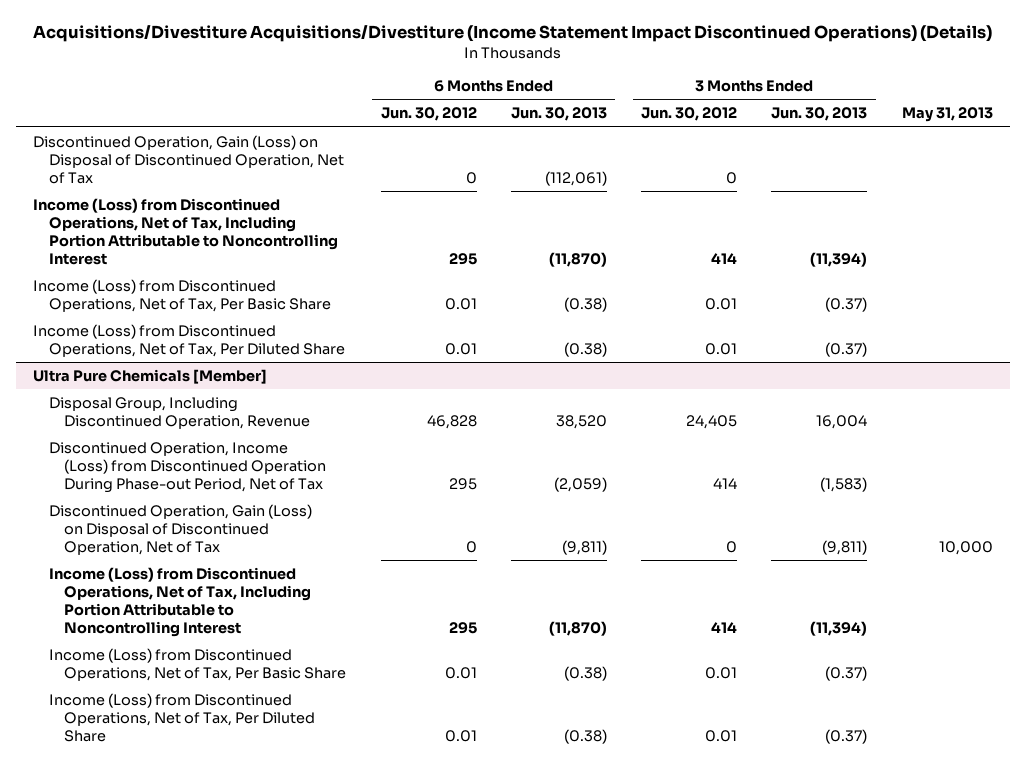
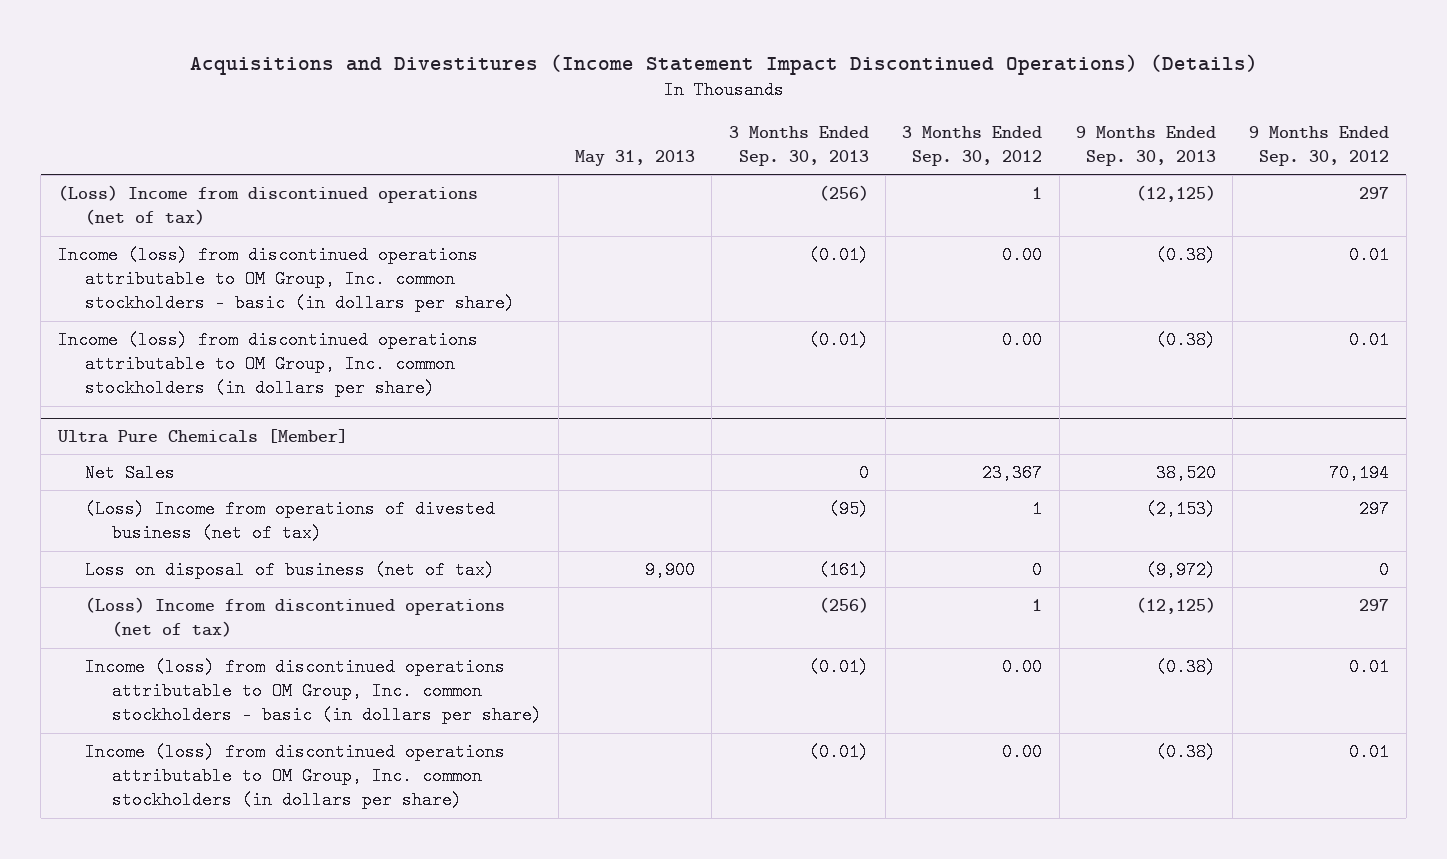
- Acquisitions/Divestiture Acquisitions/Divestiture (Income Statement Impact Discontinued Operations) (Details)
+ Acquisitions and Divestitures (Income Statement Impact Discontinued Operations) (Details)
- | 6 Months Ended Jun. 30, 2012 | 6 Months Ended Jun. 30, 2013 | 3 Months Ended Jun. 30, 2012 | 3 Months Ended Jun. 30, 2013 | May 31, 2013
+ | May 31, 2013 | 3 Months Ended Sep. 30, 2013 | 3 Months Ended Sep. 30, 2012 | 9 Months Ended Sep. 30, 2013 | 9 Months Ended Sep. 30, 2012
- Discontinued Operation, Gain (Loss) on Disposal of Discontinued Operation, Net of Tax | 0 | (112,061) | 0 | |
- Income (Loss) from Discontinued Operations, Net of Tax, Including Portion Attributable to Noncontrolling Interest | 295 | (11,870) | 414 | (11,394) |
- Income (Loss) from Discontinued Operations, Net of Tax, Per Basic Share | 0.01 | (0.38) | 0.01 | (0.37) |
- Income (Loss) from Discontinued Operations, Net of Tax, Per Diluted Share | 0.01 | (0.38) | 0.01 | (0.37) |
+ (Loss) Income from discontinued operations (net of tax) | | (256) | 1 | (12,125) | 297
+ Income (loss) from discontinued operations attributable to OM Group, Inc. common stockholders - basic (in dollars per share) | | (0.01) | 0.00 | (0.38) | 0.01
+ Income (loss) from discontinued operations attributable to OM Group, Inc. common stockholders (in dollars per share) | | (0.01) | 0.00 | (0.38) | 0.01
@ Ultra Pure Chemicals [Member]
- Disposal Group, Including Discontinued Operation, Revenue | 46,828 | 38,520 | 24,405 | 16,004 |
- Discontinued Operation, Income (Loss) from Discontinued Operation During Phase-out Period, Net of Tax | 295 | (2,059) | 414 | (1,583) |
- Discontinued Operation, Gain (Loss) on Disposal of Discontinued Operation, Net of Tax | 0 | (9,811) | 0 | (9,811) | 10,000
- Income (Loss) from Discontinued Operations, Net of Tax, Including Portion Attributable to Noncontrolling Interest | 295 | (11,870) | 414 | (11,394) |
- Income (Loss) from Discontinued Operations, Net of Tax, Per Basic Share | 0.01 | (0.38) | 0.01 | (0.37) |
- Income (Loss) from Discontinued Operations, Net of Tax, Per Diluted Share | 0.01 | (0.38) | 0.01 | (0.37) |
+ Net Sales | | 0 | 23,367 | 38,520 | 70,194
+ (Loss) Income from operations of divested business (net of tax) | | (95) | 1 | (2,153) | 297
+ Loss on disposal of business (net of tax) | 9,900 | (161) | 0 | (9,972) | 0
+ (Loss) Income from discontinued operations (net of tax) | | (256) | 1 | (12,125) | 297
+ Income (loss) from discontinued operations attributable to OM Group, Inc. common stockholders - basic (in dollars per share) | | (0.01) | 0.00 | (0.38) | 0.01
+ Income (loss) from discontinued operations attributable to OM Group, Inc. common stockholders (in dollars per share) | | (0.01) | 0.00 | (0.38) | 0.01

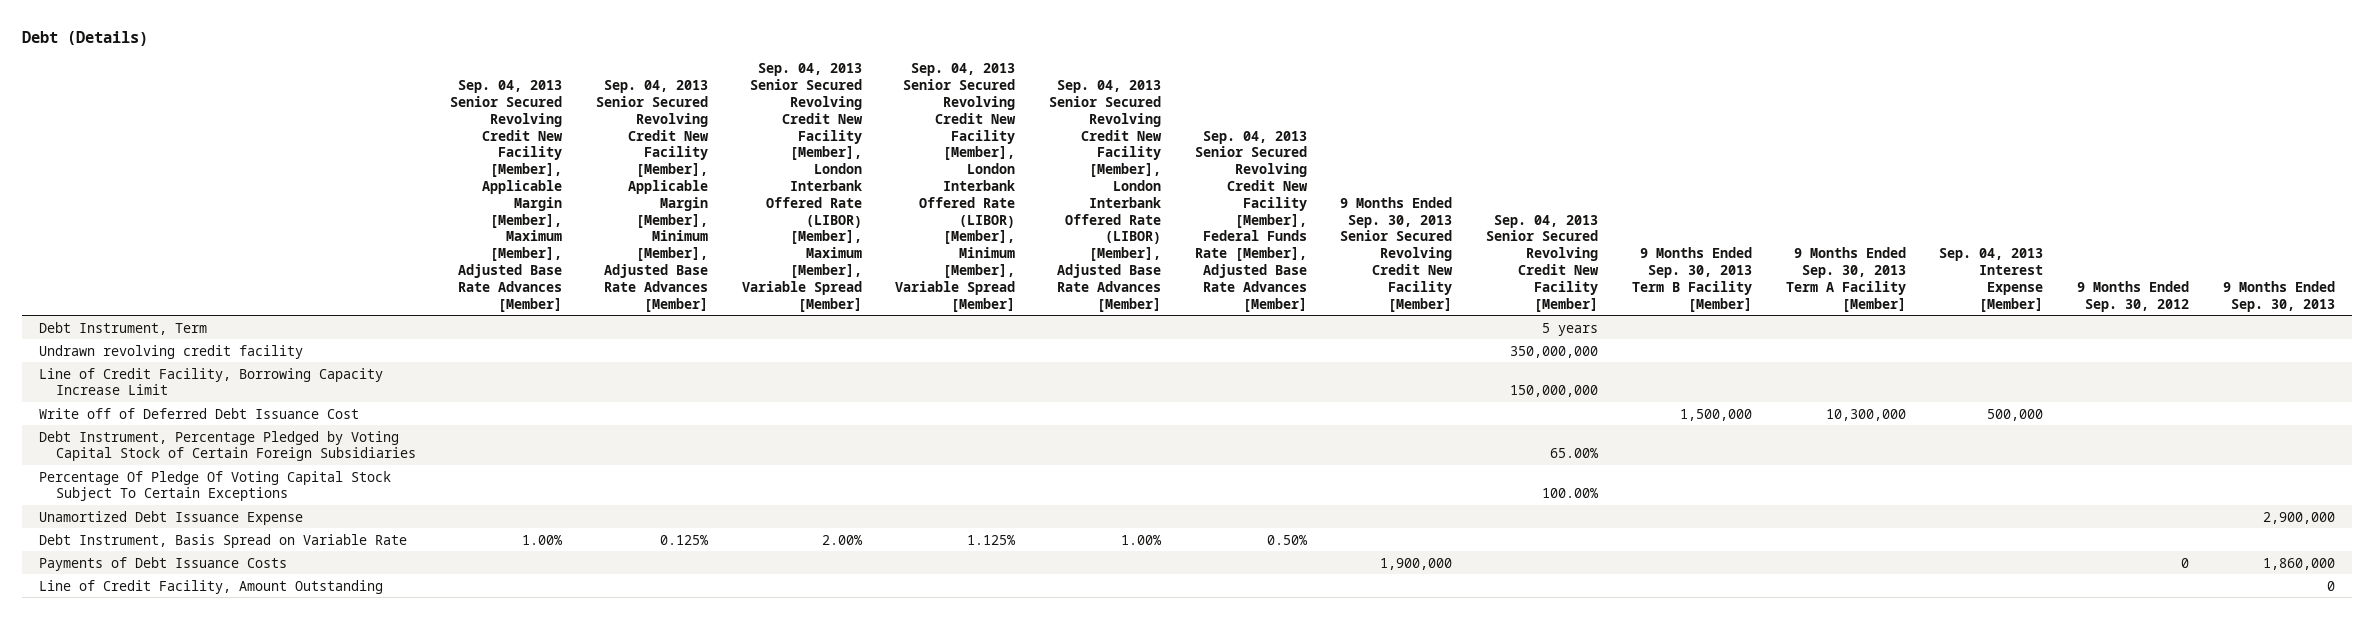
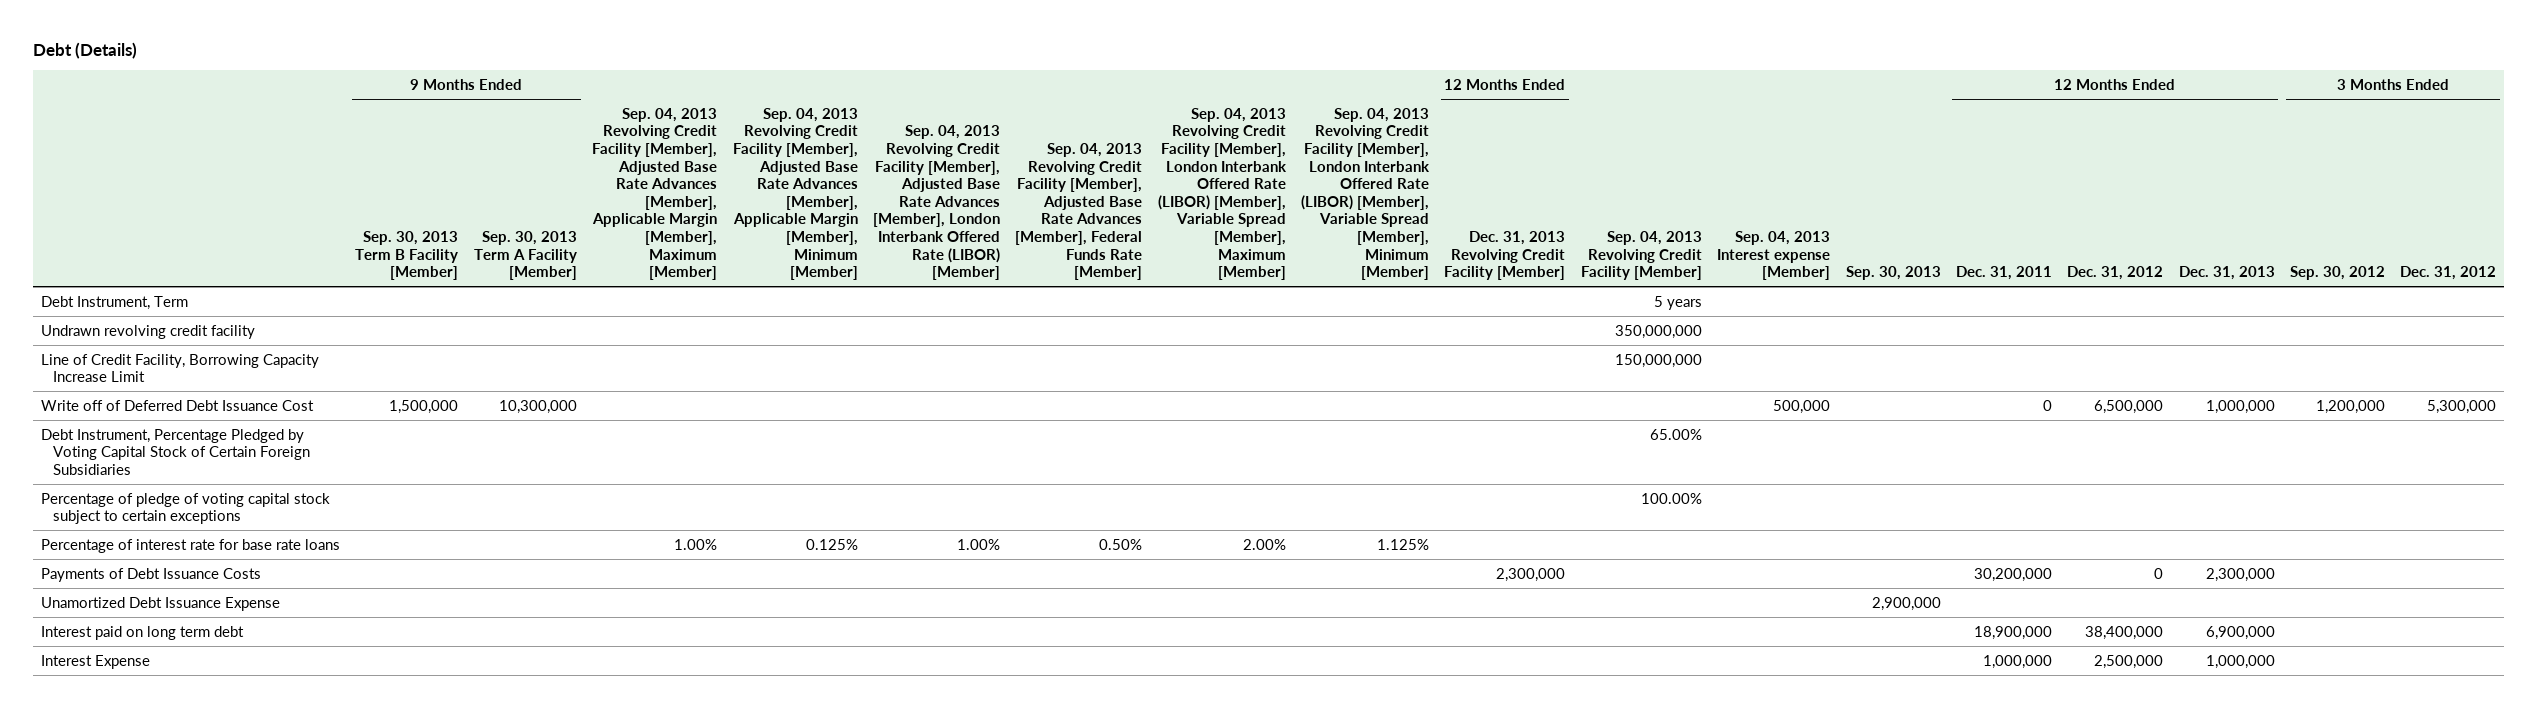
- | Sep. 04, 2013 Senior Secured Revolving Credit New Facility [Member], Applicable Margin [Member], Maximum [Member], Adjusted Base Rate Advances [Member] | Sep. 04, 2013 Senior Secured Revolving Credit New Facility [Member], Applicable Margin [Member], Minimum [Member], Adjusted Base Rate Advances [Member] | Sep. 04, 2013 Senior Secured Revolving Credit New Facility [Member], London Interbank Offered Rate (LIBOR) [Member], Maximum [Member], Variable Spread [Member] | Sep. 04, 2013 Senior Secured Revolving Credit New Facility [Member], London Interbank Offered Rate (LIBOR) [Member], Minimum [Member], Variable Spread [Member] | Sep. 04, 2013 Senior Secured Revolving Credit New Facility [Member], London Interbank Offered Rate (LIBOR) [Member], Adjusted Base Rate Advances [Member] | Sep. 04, 2013 Senior Secured Revolving Credit New Facility [Member], Federal Funds Rate [Member], Adjusted Base Rate Advances [Member] | 9 Months Ended Sep. 30, 2013 Senior Secured Revolving Credit New Facility [Member] | Sep. 04, 2013 Senior Secured Revolving Credit New Facility [Member] | 9 Months Ended Sep. 30, 2013 Term B Facility [Member] | 9 Months Ended Sep. 30, 2013 Term A Facility [Member] | Sep. 04, 2013 Interest Expense [Member] | 9 Months Ended Sep. 30, 2012 | 9 Months Ended Sep. 30, 2013
+ | 9 Months Ended Sep. 30, 2013 Term B Facility [Member] | 9 Months Ended Sep. 30, 2013 Term A Facility [Member] | Sep. 04, 2013 Revolving Credit Facility [Member], Adjusted Base Rate Advances [Member], Applicable Margin [Member], Maximum [Member] | Sep. 04, 2013 Revolving Credit Facility [Member], Adjusted Base Rate Advances [Member], Applicable Margin [Member], Minimum [Member] | Sep. 04, 2013 Revolving Credit Facility [Member], Adjusted Base Rate Advances [Member], London Interbank Offered Rate (LIBOR) [Member] | Sep. 04, 2013 Revolving Credit Facility [Member], Adjusted Base Rate Advances [Member], Federal Funds Rate [Member] | Sep. 04, 2013 Revolving Credit Facility [Member], London Interbank Offered Rate (LIBOR) [Member], Variable Spread [Member], Maximum [Member] | Sep. 04, 2013 Revolving Credit Facility [Member], London Interbank Offered Rate (LIBOR) [Member], Variable Spread [Member], Minimum [Member] | 12 Months Ended Dec. 31, 2013 Revolving Credit Facility [Member] | Sep. 04, 2013 Revolving Credit Facility [Member] | Sep. 04, 2013 Interest expense [Member] | Sep. 30, 2013 | 12 Months Ended Dec. 31, 2011 | 12 Months Ended Dec. 31, 2012 | 12 Months Ended Dec. 31, 2013 | 3 Months Ended Sep. 30, 2012 | 3 Months Ended Dec. 31, 2012
- Percentage Of Pledge Of Voting Capital Stock Subject To Certain Exceptions | | | | | | | | 100.00% | | | | |
- Debt Instrument, Basis Spread on Variable Rate | 1.00% | 0.125% | 2.00% | 1.125% | 1.00% | 0.50% | | | | | | |
+ Percentage of pledge of voting capital stock subject to certain exceptions | | | | | | | | | | 100.00% | | | | | | |
+ Percentage of interest rate for base rate loans | | | 1.00% | 0.125% | 1.00% | 0.50% | 2.00% | 1.125% | | | | | | | | |
- Line of Credit Facility, Amount Outstanding | | | | | | | | | | | | | 0
moved down: Unamortized Debt Issuance Expense | | | | | | | | | | | | 2,900,000 | | | | |
+ Interest paid on long term debt | | | | | | | | | | | | | 18,900,000 | 38,400,000 | 6,900,000 | |
+ Interest Expense | | | | | | | | | | | | | 1,000,000 | 2,500,000 | 1,000,000 | |

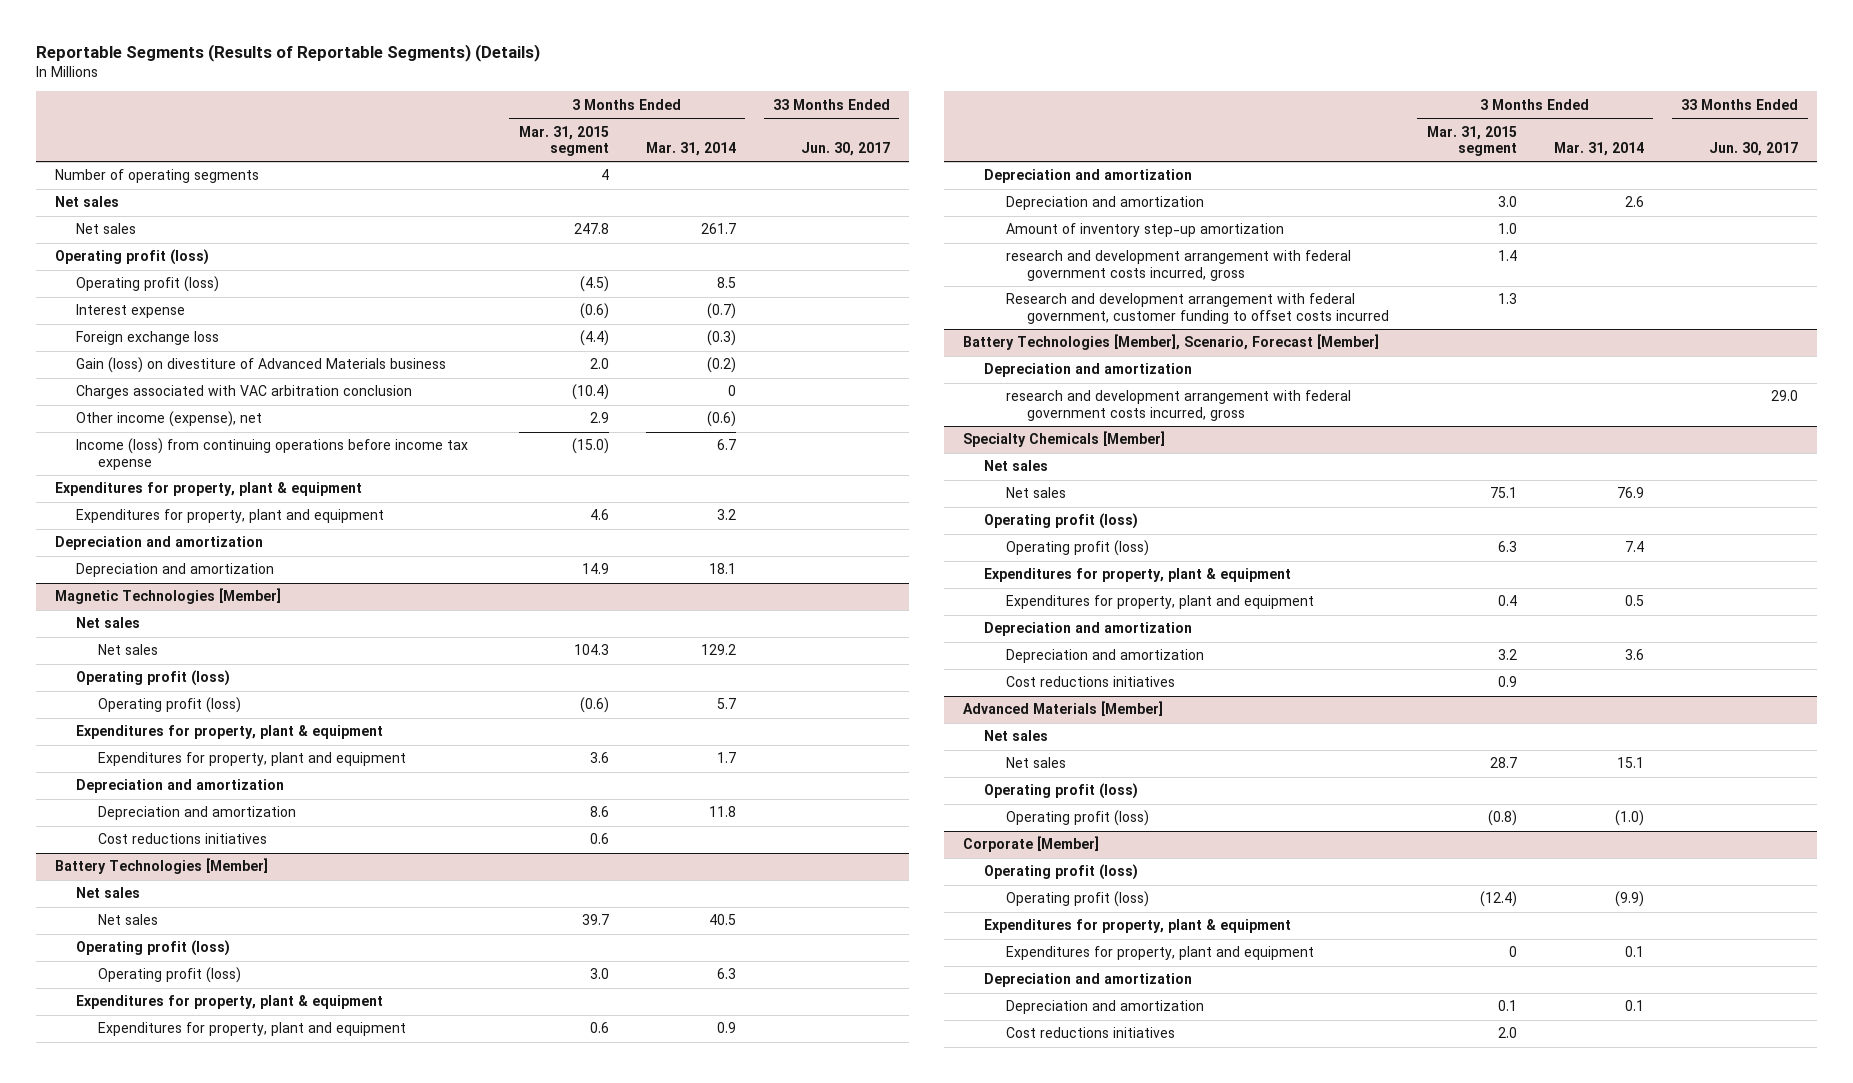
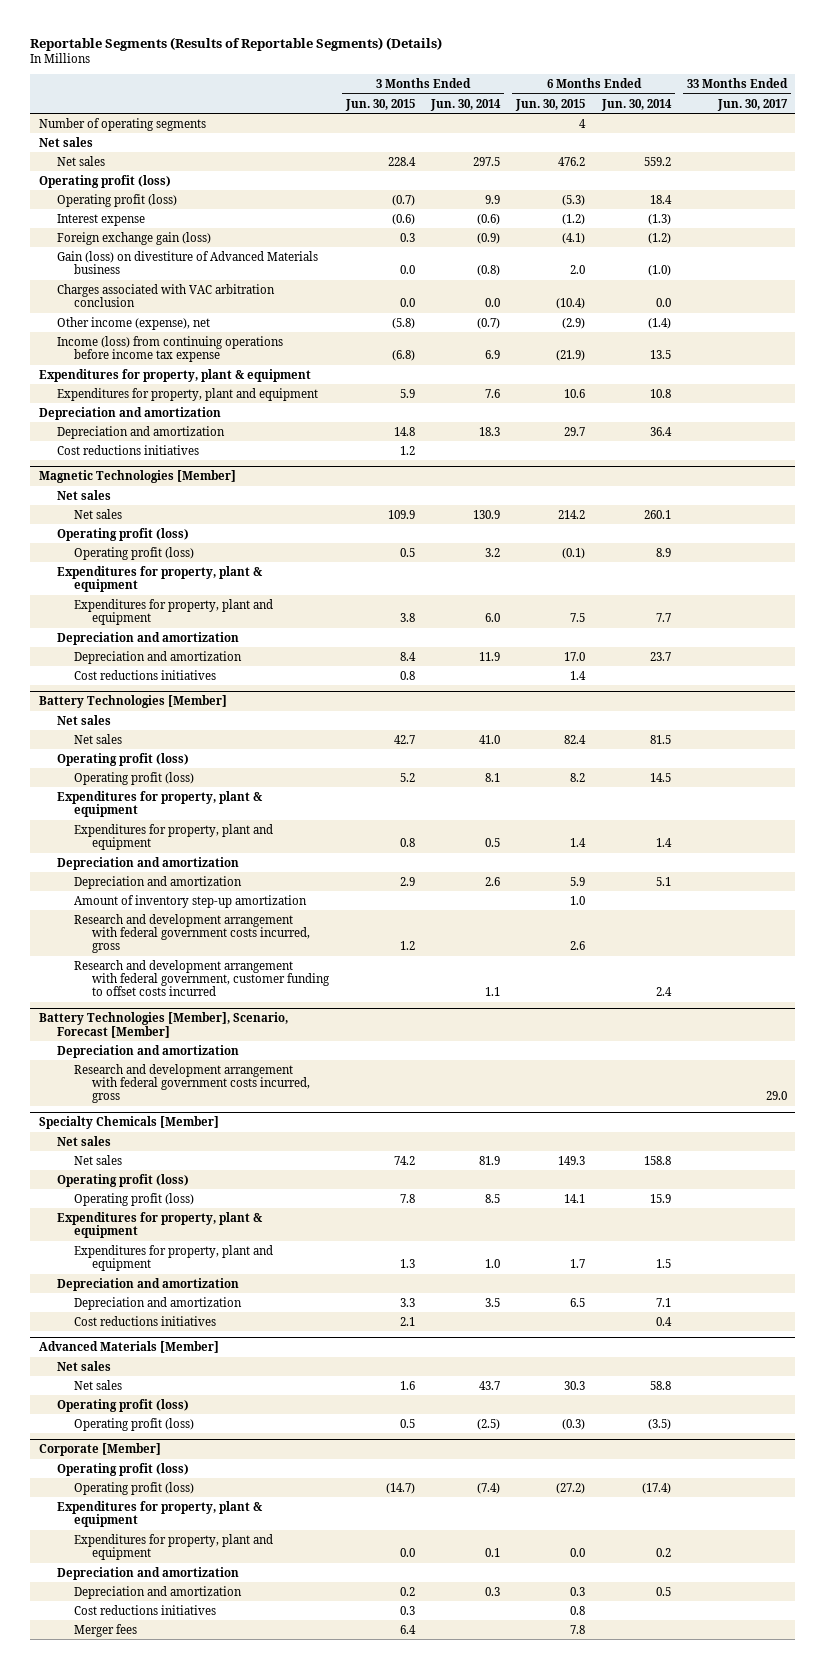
- | 3 Months Ended Mar. 31, 2015 segment | 3 Months Ended Mar. 31, 2014 | 33 Months Ended Jun. 30, 2017
+ | 3 Months Ended Jun. 30, 2015 | 3 Months Ended Jun. 30, 2014 | 6 Months Ended Jun. 30, 2015 | 6 Months Ended Jun. 30, 2014 | 33 Months Ended Jun. 30, 2017
- Foreign exchange loss | (4.4) | (0.3) |
+ Foreign exchange gain (loss) | 0.3 | (0.9) | (4.1) | (1.2) |
+ Cost reductions initiatives | 1.2 | | | |
@ Battery Technologies [Member]
- research and development arrangement with federal government costs incurred, gross | 1.4 | |
+ Research and development arrangement with federal government costs incurred, gross | 1.2 | | 2.6 | |
@ Battery Technologies [Member], Scenario, Forecast [Member]
- research and development arrangement with federal government costs incurred, gross | | | 29.0
+ Research and development arrangement with federal government costs incurred, gross | | | | | 29.0
@ Corporate [Member]
+ Merger fees | 6.4 | | 7.8 | |

